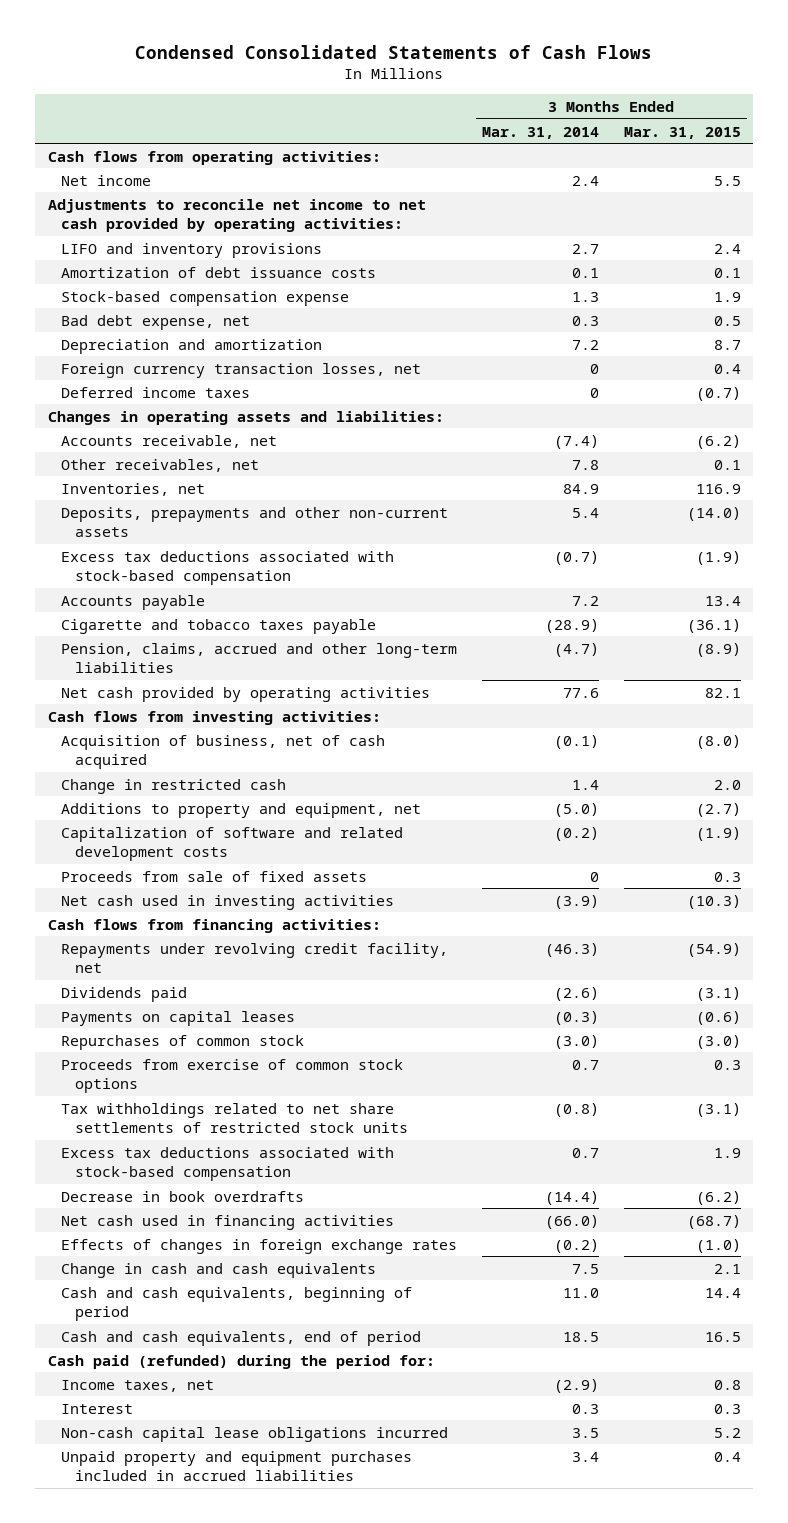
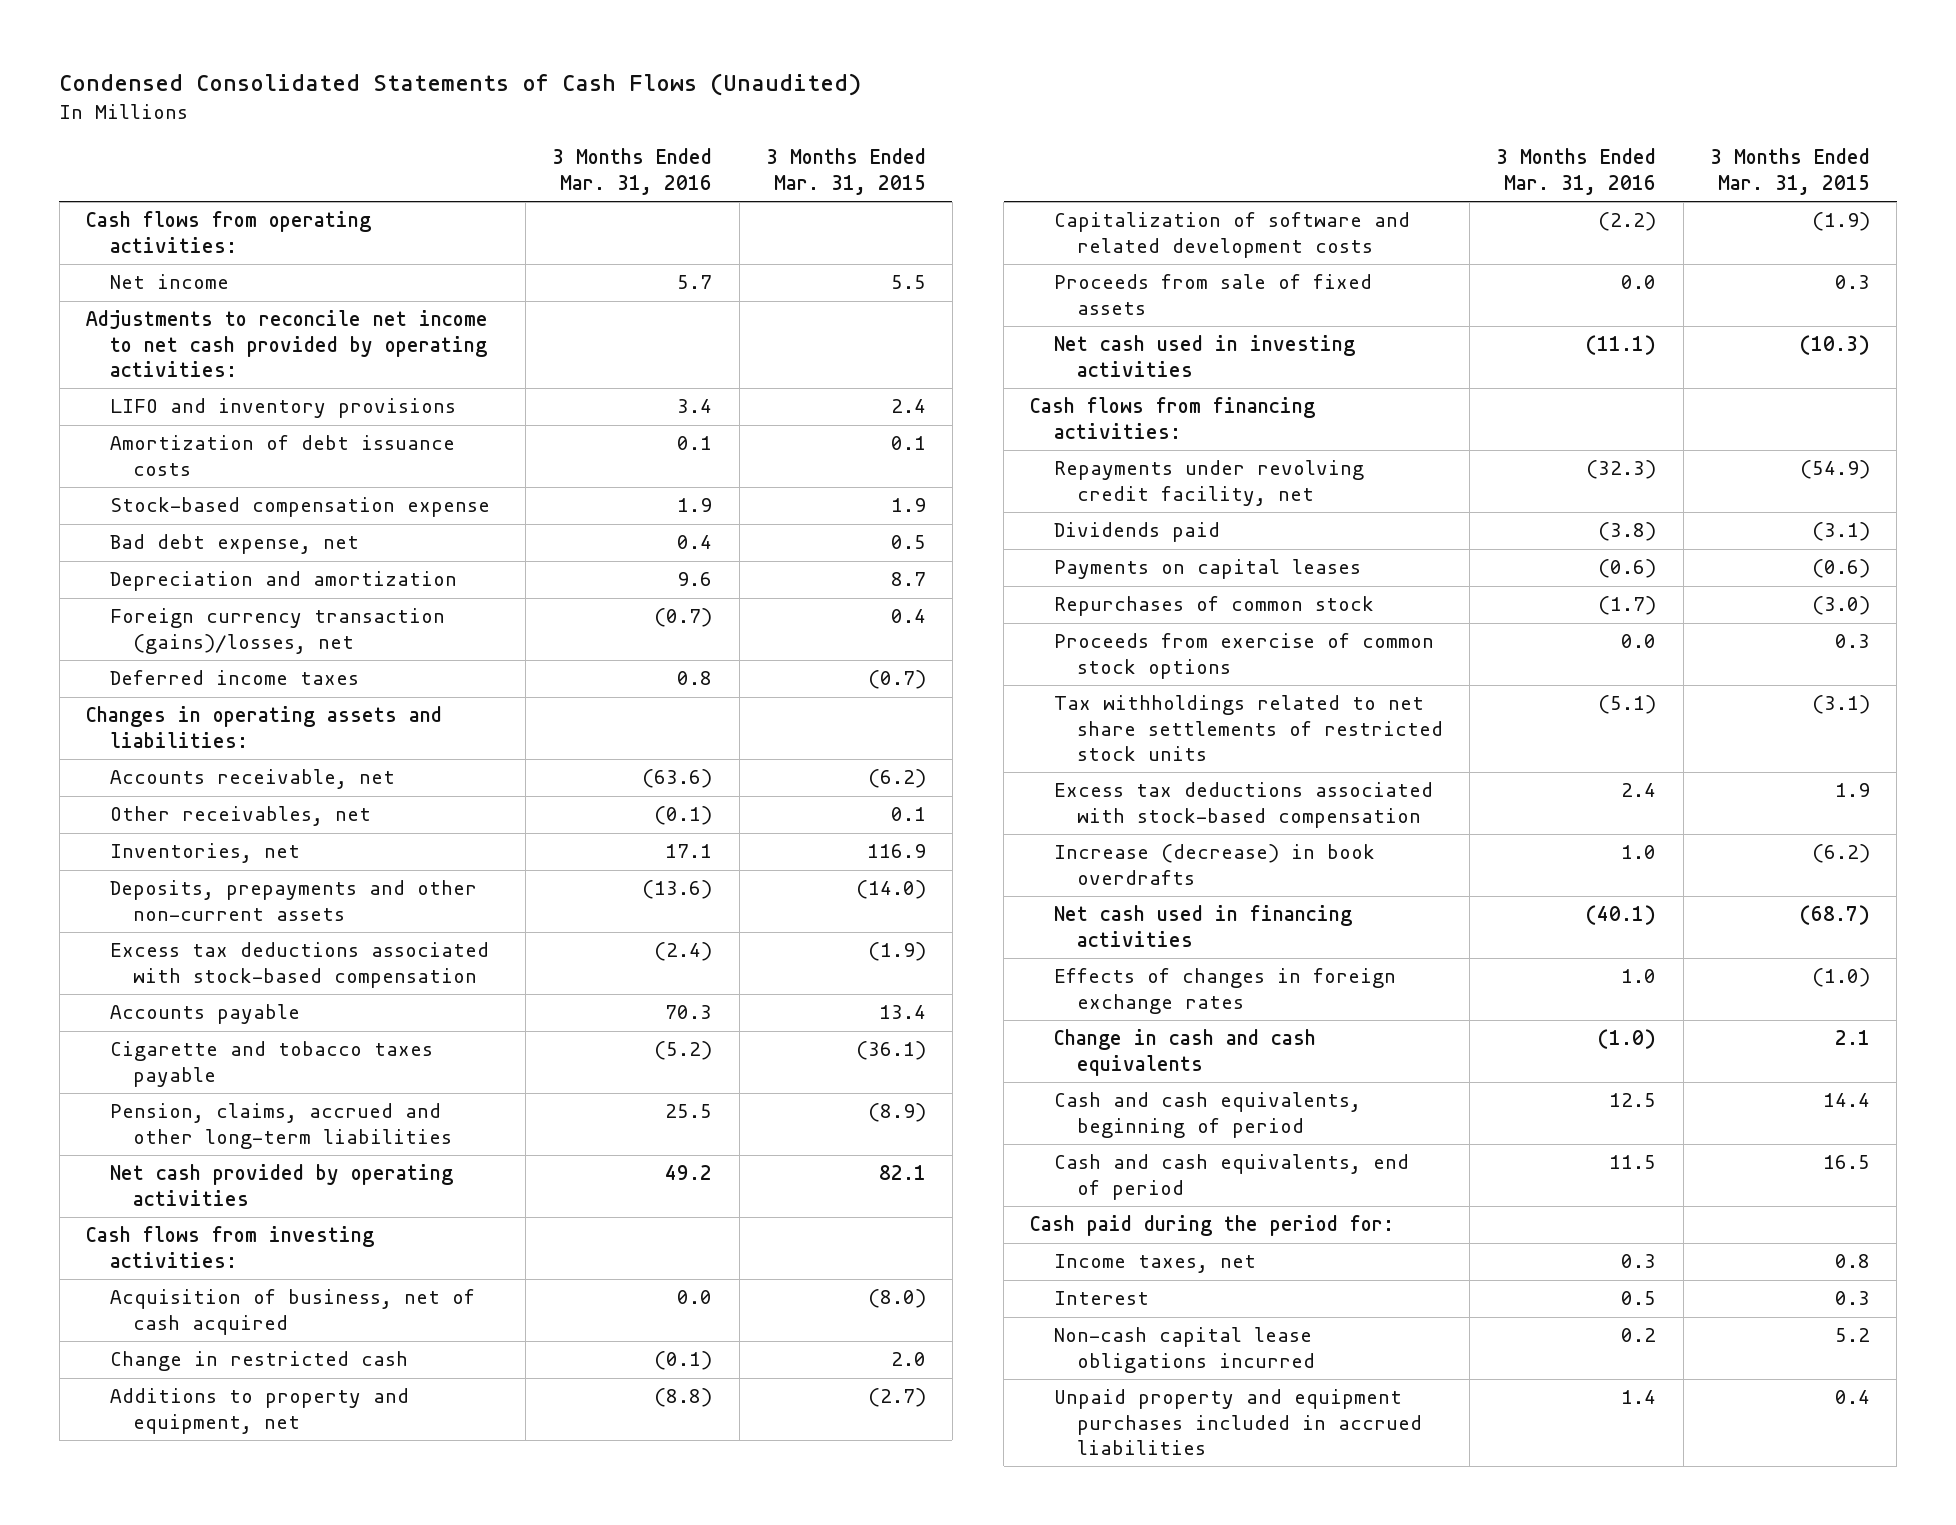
- Condensed Consolidated Statements of Cash Flows
+ Condensed Consolidated Statements of Cash Flows (Unaudited)
- | 3 Months Ended Mar. 31, 2014 | 3 Months Ended Mar. 31, 2015
+ | 3 Months Ended Mar. 31, 2016 | 3 Months Ended Mar. 31, 2015
- Foreign currency transaction losses, net | 0 | 0.4
+ Foreign currency transaction (gains)/losses, net | (0.7) | 0.4
- Decrease in book overdrafts | (14.4) | (6.2)
+ Increase (decrease) in book overdrafts | 1.0 | (6.2)
- Cash paid (refunded) during the period for:
+ Cash paid during the period for:

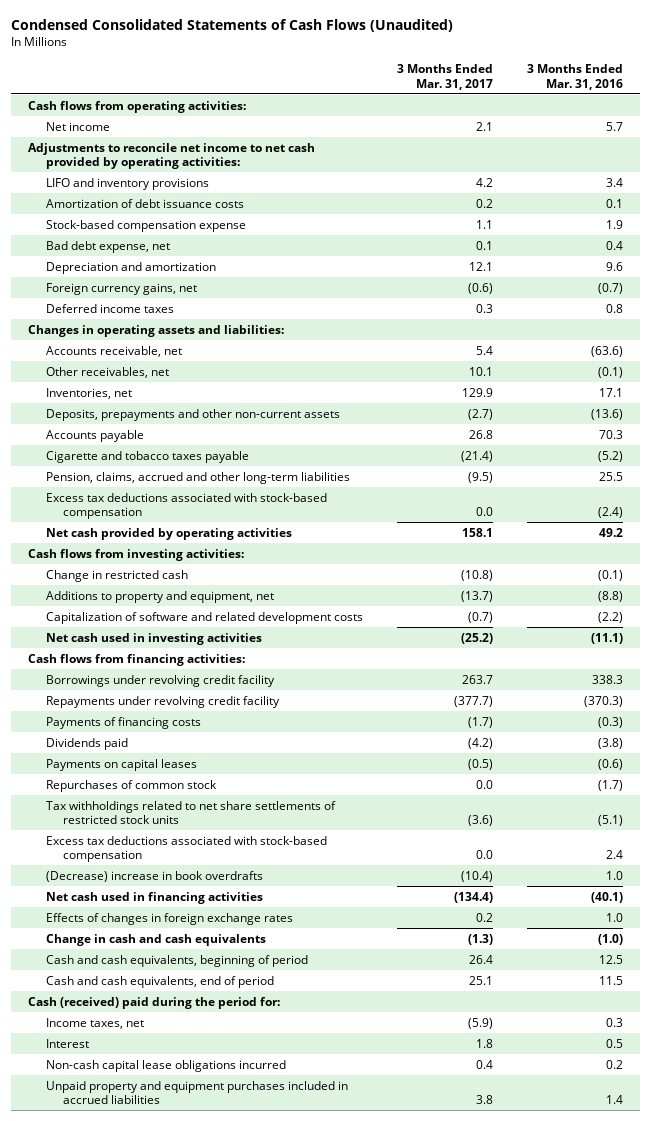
- | 3 Months Ended Mar. 31, 2016 | 3 Months Ended Mar. 31, 2015
+ | 3 Months Ended Mar. 31, 2017 | 3 Months Ended Mar. 31, 2016
- Foreign currency transaction (gains)/losses, net | (0.7) | 0.4
+ Foreign currency gains, net | (0.6) | (0.7)
moved down: Excess tax deductions associated with stock-based compensation | 0.0 | (2.4)
- Acquisition of business, net of cash acquired | 0.0 | (8.0)
- Proceeds from sale of fixed assets | 0.0 | 0.3
- Repayments under revolving credit facility, net | (32.3) | (54.9)
+ Borrowings under revolving credit facility | 263.7 | 338.3
+ Repayments under revolving credit facility | (377.7) | (370.3)
+ Payments of financing costs | (1.7) | (0.3)
- Proceeds from exercise of common stock options | 0.0 | 0.3
- Increase (decrease) in book overdrafts | 1.0 | (6.2)
+ (Decrease) increase in book overdrafts | (10.4) | 1.0
- Cash paid during the period for:
+ Cash (received) paid during the period for:

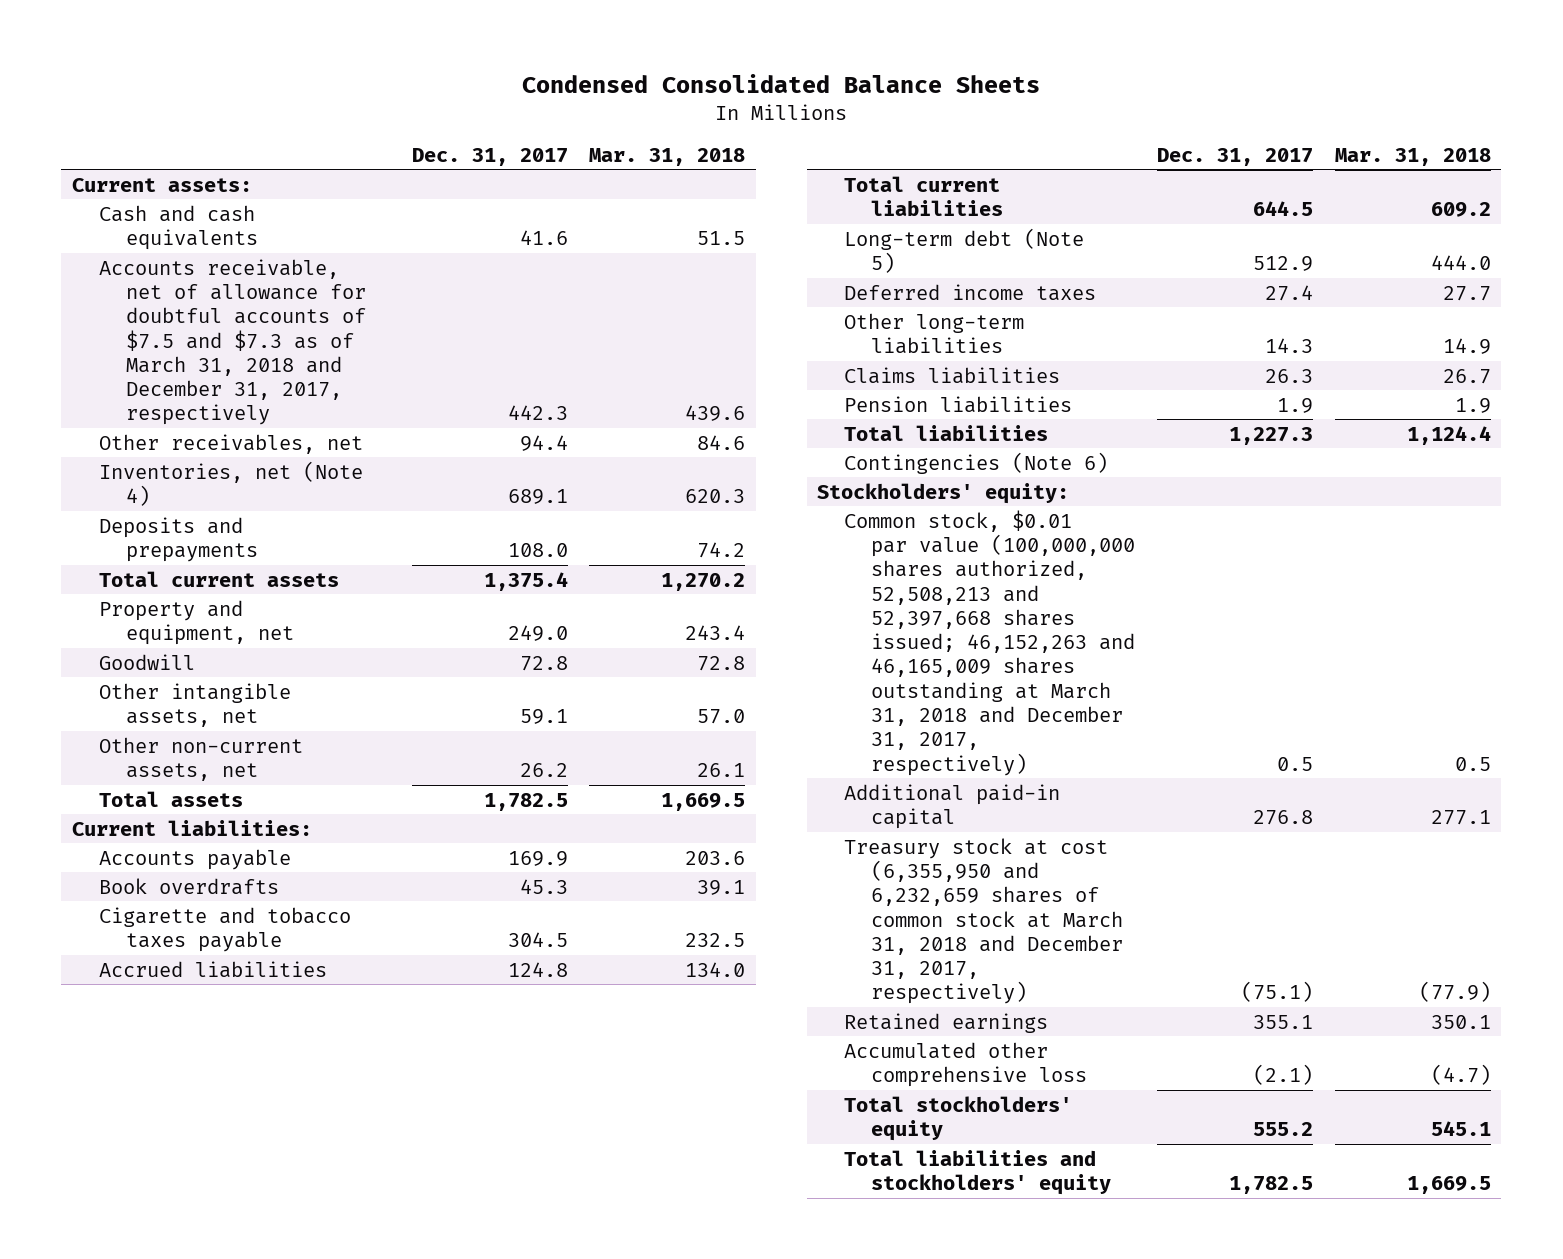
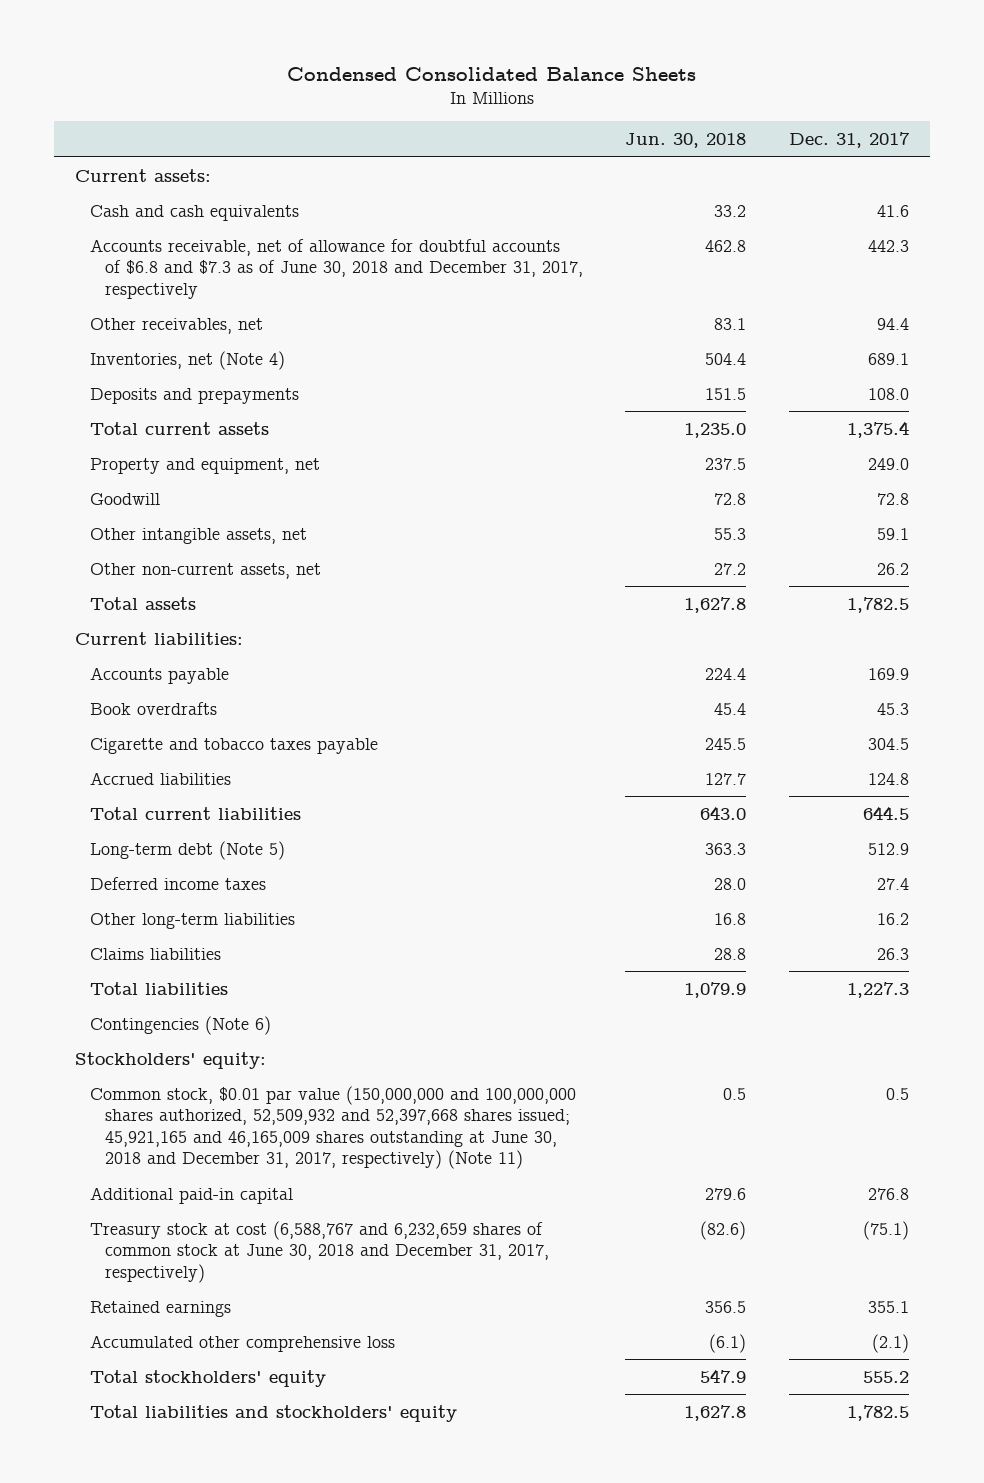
- | Dec. 31, 2017 | Mar. 31, 2018
+ | Jun. 30, 2018 | Dec. 31, 2017
- Accounts receivable, net of allowance for doubtful accounts of $7.5 and $7.3 as of March 31, 2018 and December 31, 2017, respectively | 442.3 | 439.6
+ Accounts receivable, net of allowance for doubtful accounts of $6.8 and $7.3 as of June 30, 2018 and December 31, 2017, respectively | 462.8 | 442.3
- Other long-term liabilities | 14.3 | 14.9
+ Other long-term liabilities | 16.8 | 16.2
- Pension liabilities | 1.9 | 1.9
- Common stock, $0.01 par value (100,000,000 shares authorized, 52,508,213 and 52,397,668 shares issued; 46,152,263 and 46,165,009 shares outstanding at March 31, 2018 and December 31, 2017, respectively) | 0.5 | 0.5
+ Common stock, $0.01 par value (150,000,000 and 100,000,000 shares authorized, 52,509,932 and 52,397,668 shares issued; 45,921,165 and 46,165,009 shares outstanding at June 30, 2018 and December 31, 2017, respectively) (Note 11) | 0.5 | 0.5
- Treasury stock at cost (6,355,950 and 6,232,659 shares of common stock at March 31, 2018 and December 31, 2017, respectively) | (75.1) | (77.9)
+ Treasury stock at cost (6,588,767 and 6,232,659 shares of common stock at June 30, 2018 and December 31, 2017, respectively) | (82.6) | (75.1)

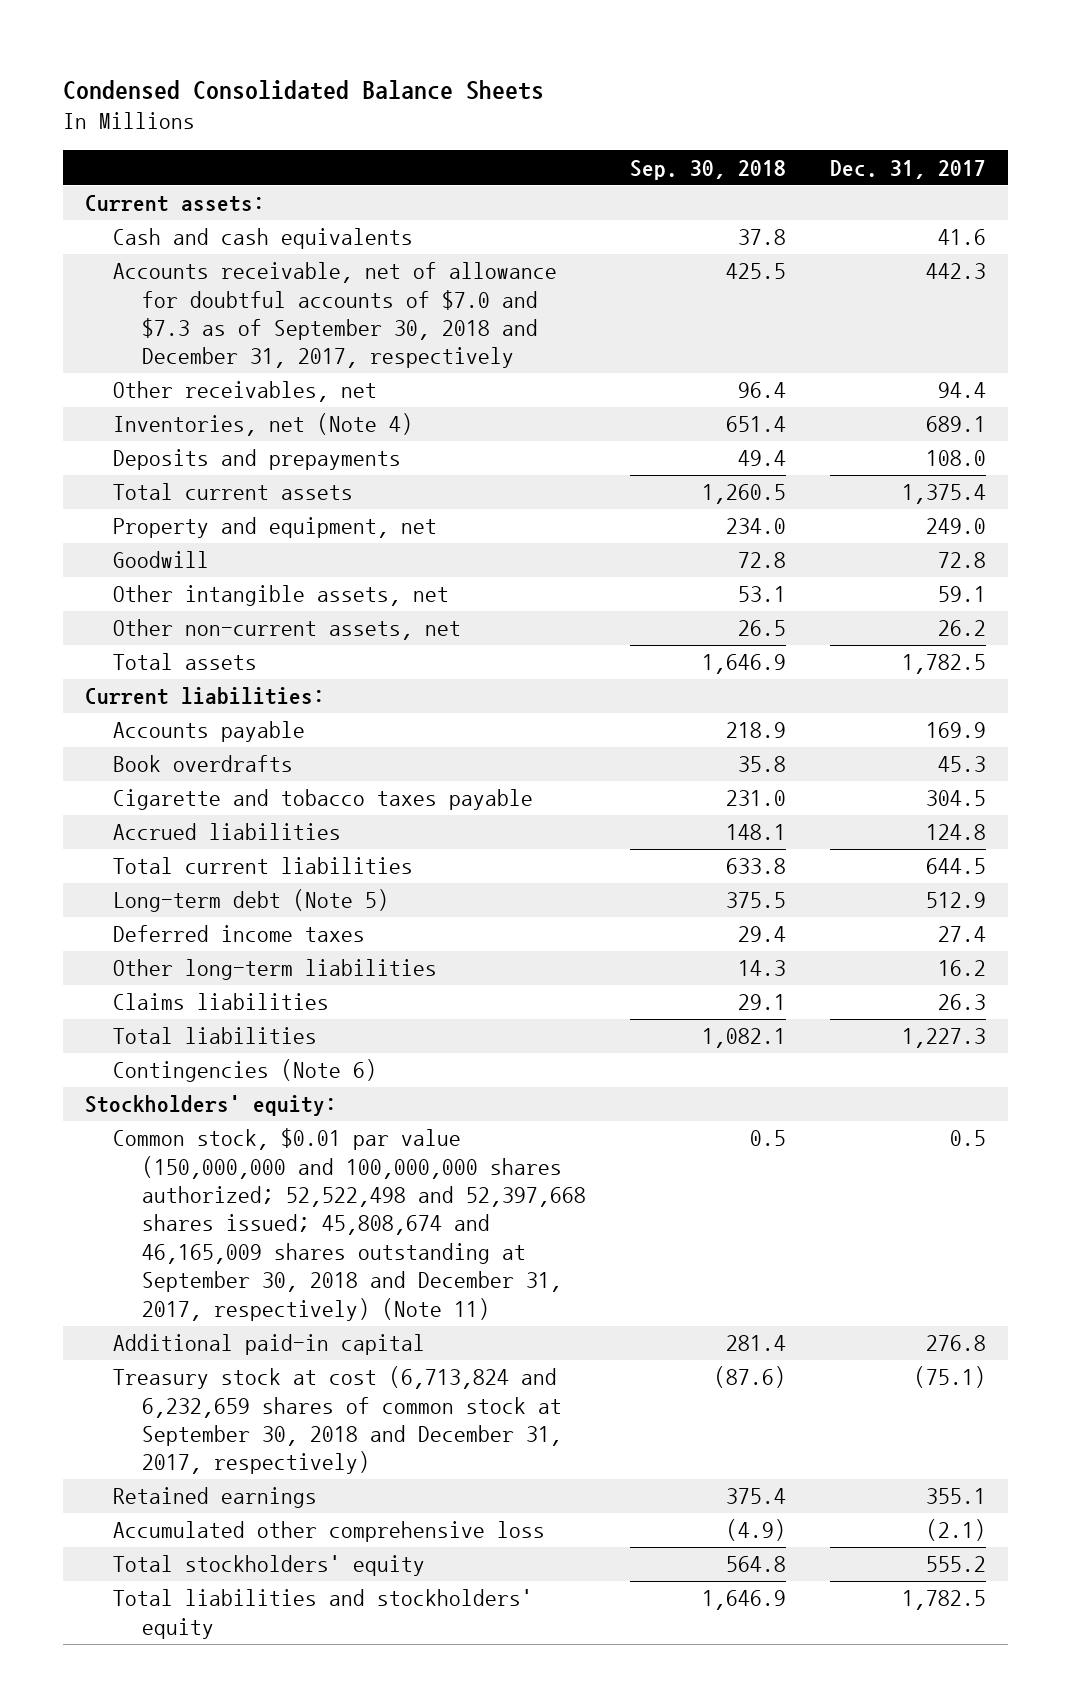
- | Jun. 30, 2018 | Dec. 31, 2017
+ | Sep. 30, 2018 | Dec. 31, 2017
- Accounts receivable, net of allowance for doubtful accounts of $6.8 and $7.3 as of June 30, 2018 and December 31, 2017, respectively | 462.8 | 442.3
+ Accounts receivable, net of allowance for doubtful accounts of $7.0 and $7.3 as of September 30, 2018 and December 31, 2017, respectively | 425.5 | 442.3
- Common stock, $0.01 par value (150,000,000 and 100,000,000 shares authorized, 52,509,932 and 52,397,668 shares issued; 45,921,165 and 46,165,009 shares outstanding at June 30, 2018 and December 31, 2017, respectively) (Note 11) | 0.5 | 0.5
+ Common stock, $0.01 par value (150,000,000 and 100,000,000 shares authorized; 52,522,498 and 52,397,668 shares issued; 45,808,674 and 46,165,009 shares outstanding at September 30, 2018 and December 31, 2017, respectively) (Note 11) | 0.5 | 0.5
- Treasury stock at cost (6,588,767 and 6,232,659 shares of common stock at June 30, 2018 and December 31, 2017, respectively) | (82.6) | (75.1)
+ Treasury stock at cost (6,713,824 and 6,232,659 shares of common stock at September 30, 2018 and December 31, 2017, respectively) | (87.6) | (75.1)

